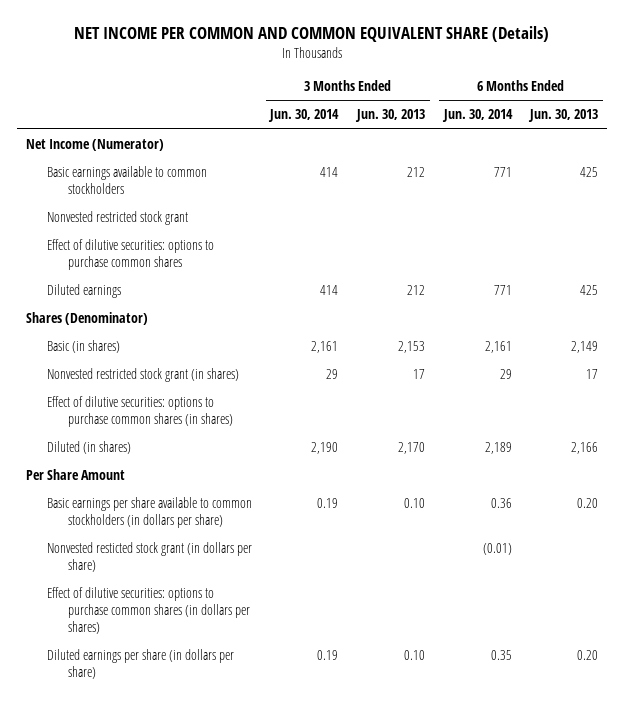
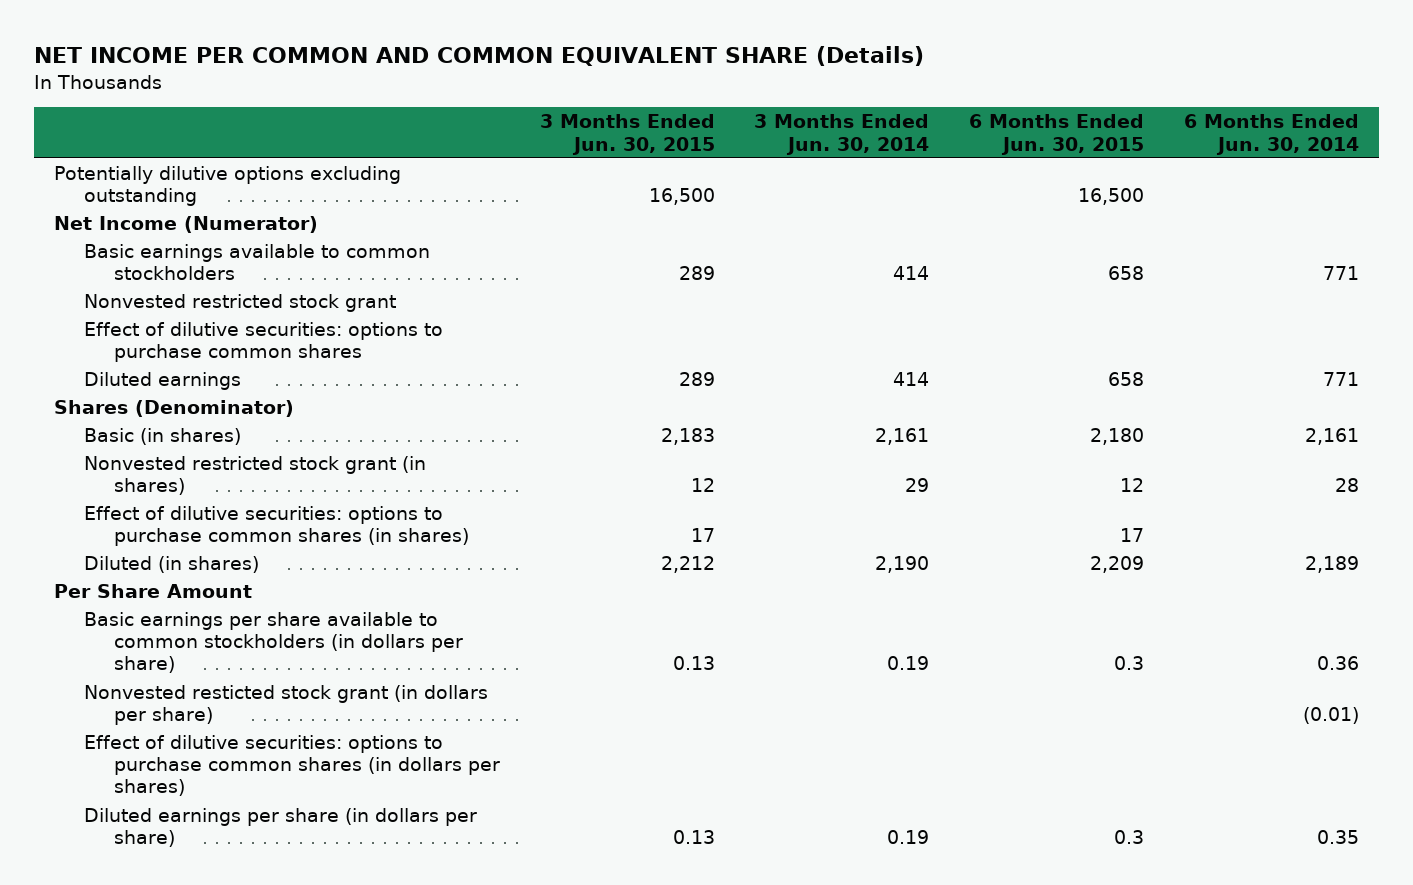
- | 3 Months Ended Jun. 30, 2014 | 3 Months Ended Jun. 30, 2013 | 6 Months Ended Jun. 30, 2014 | 6 Months Ended Jun. 30, 2013
+ | 3 Months Ended Jun. 30, 2015 | 3 Months Ended Jun. 30, 2014 | 6 Months Ended Jun. 30, 2015 | 6 Months Ended Jun. 30, 2014
+ Potentially dilutive options excluding outstanding | 16,500 | | 16,500 |
- Nonvested restricted stock grant (in shares) | 29 | 17 | 29 | 17
+ Nonvested restricted stock grant (in shares) | 12 | 29 | 12 | 28

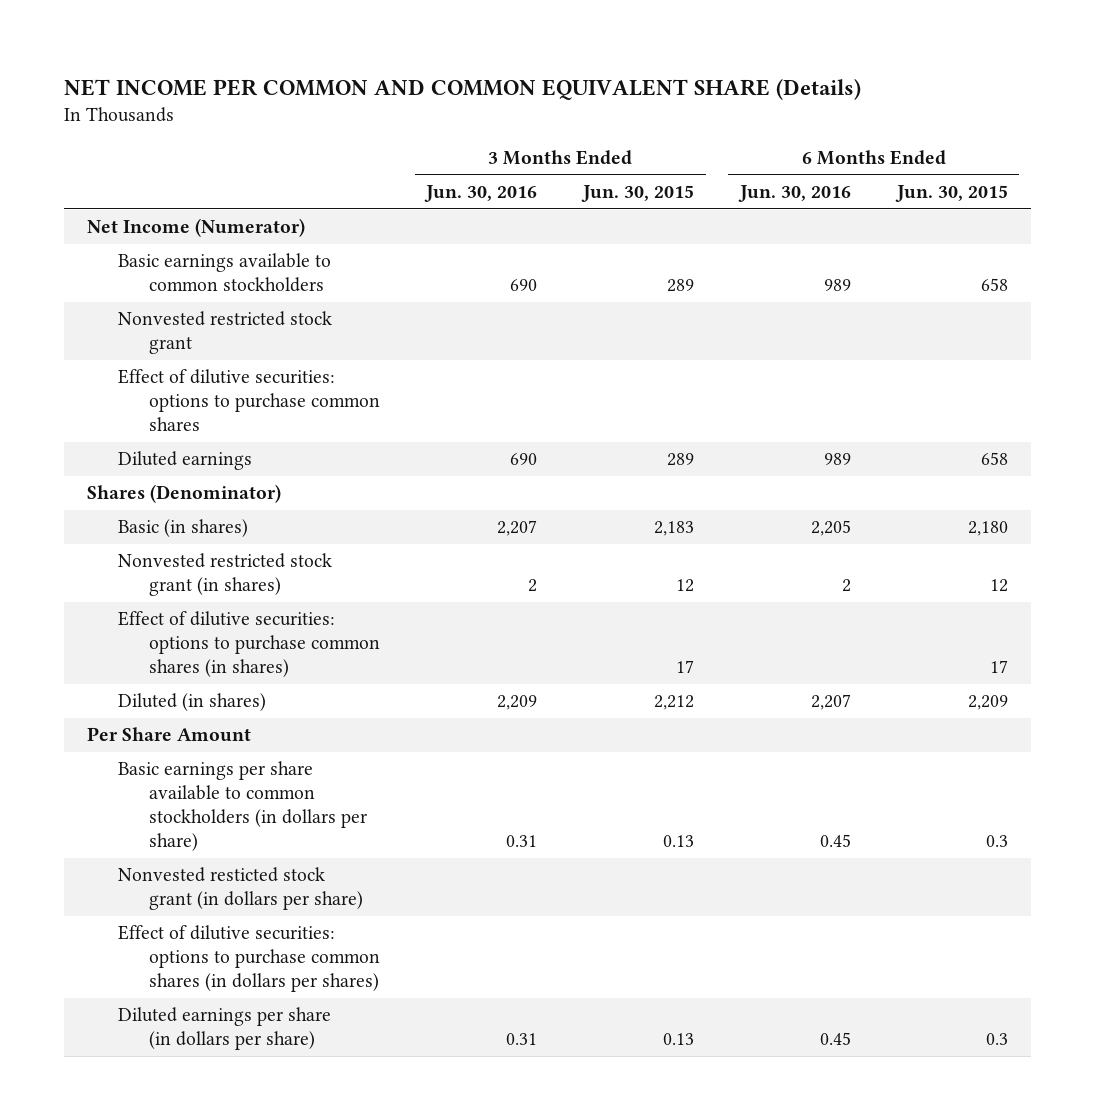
- | 3 Months Ended Jun. 30, 2015 | 3 Months Ended Jun. 30, 2014 | 6 Months Ended Jun. 30, 2015 | 6 Months Ended Jun. 30, 2014
+ | 3 Months Ended Jun. 30, 2016 | 3 Months Ended Jun. 30, 2015 | 6 Months Ended Jun. 30, 2016 | 6 Months Ended Jun. 30, 2015
- Potentially dilutive options excluding outstanding | 16,500 | | 16,500 |

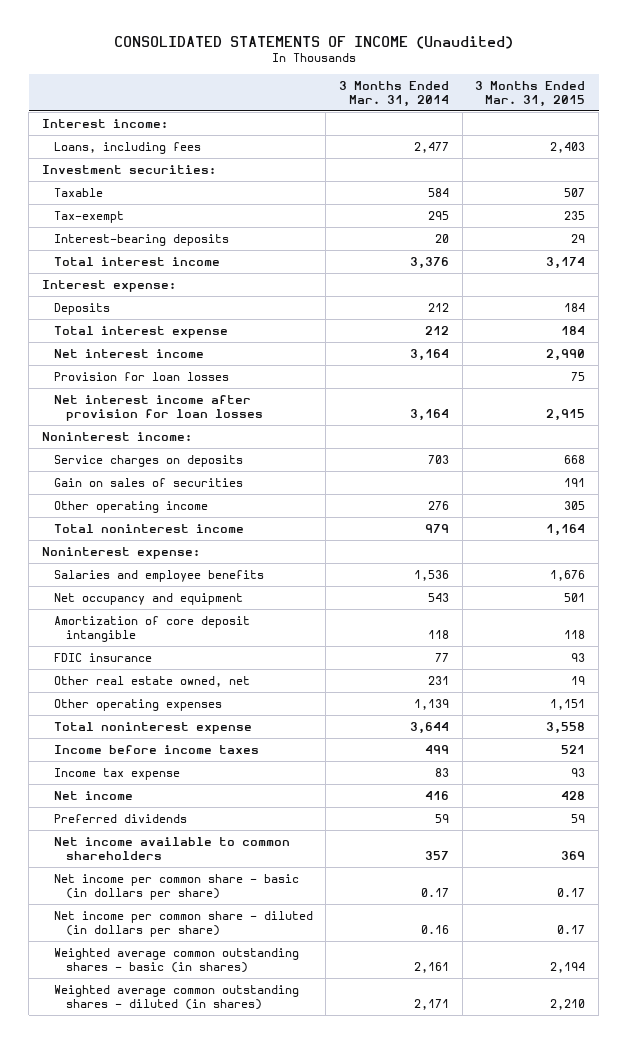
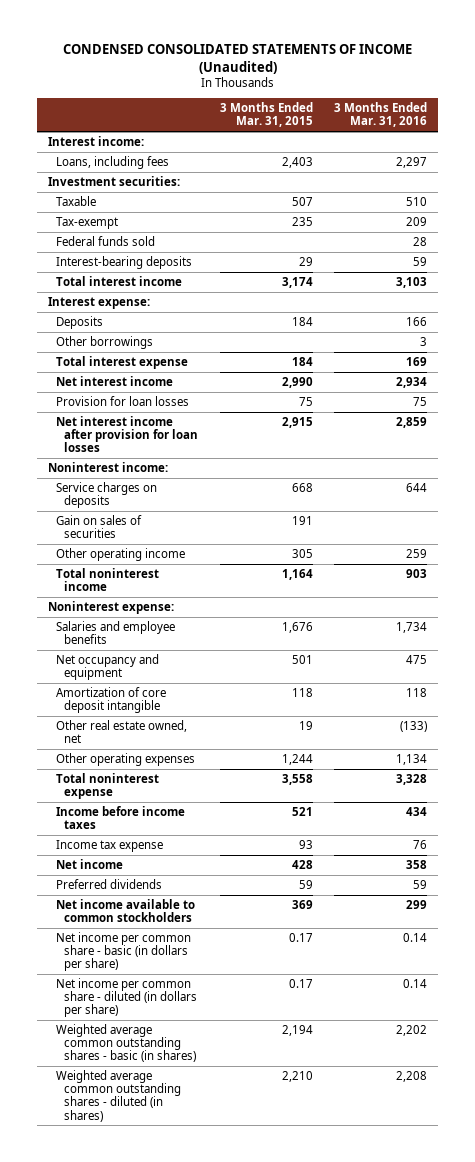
- CONSOLIDATED STATEMENTS OF INCOME (Unaudited)
+ CONDENSED CONSOLIDATED STATEMENTS OF INCOME (Unaudited)
- | 3 Months Ended Mar. 31, 2014 | 3 Months Ended Mar. 31, 2015
+ | 3 Months Ended Mar. 31, 2015 | 3 Months Ended Mar. 31, 2016
+ Federal funds sold | | 28
+ Other borrowings | | 3
- FDIC insurance | 77 | 93
- Other operating expenses | 1,139 | 1,151
+ Other operating expenses | 1,244 | 1,134
- Net income available to common shareholders | 357 | 369
+ Net income available to common stockholders | 369 | 299

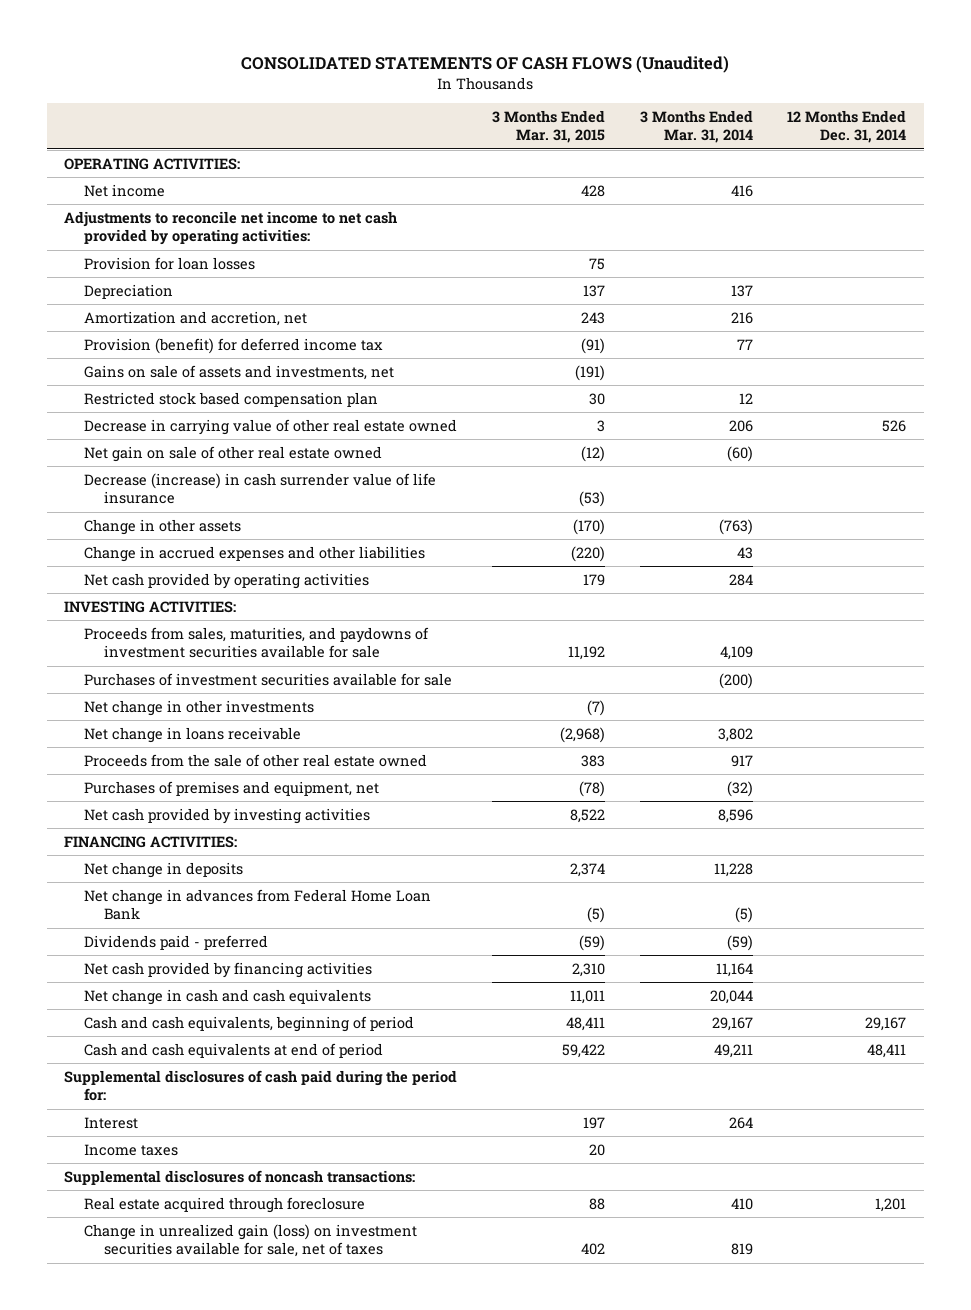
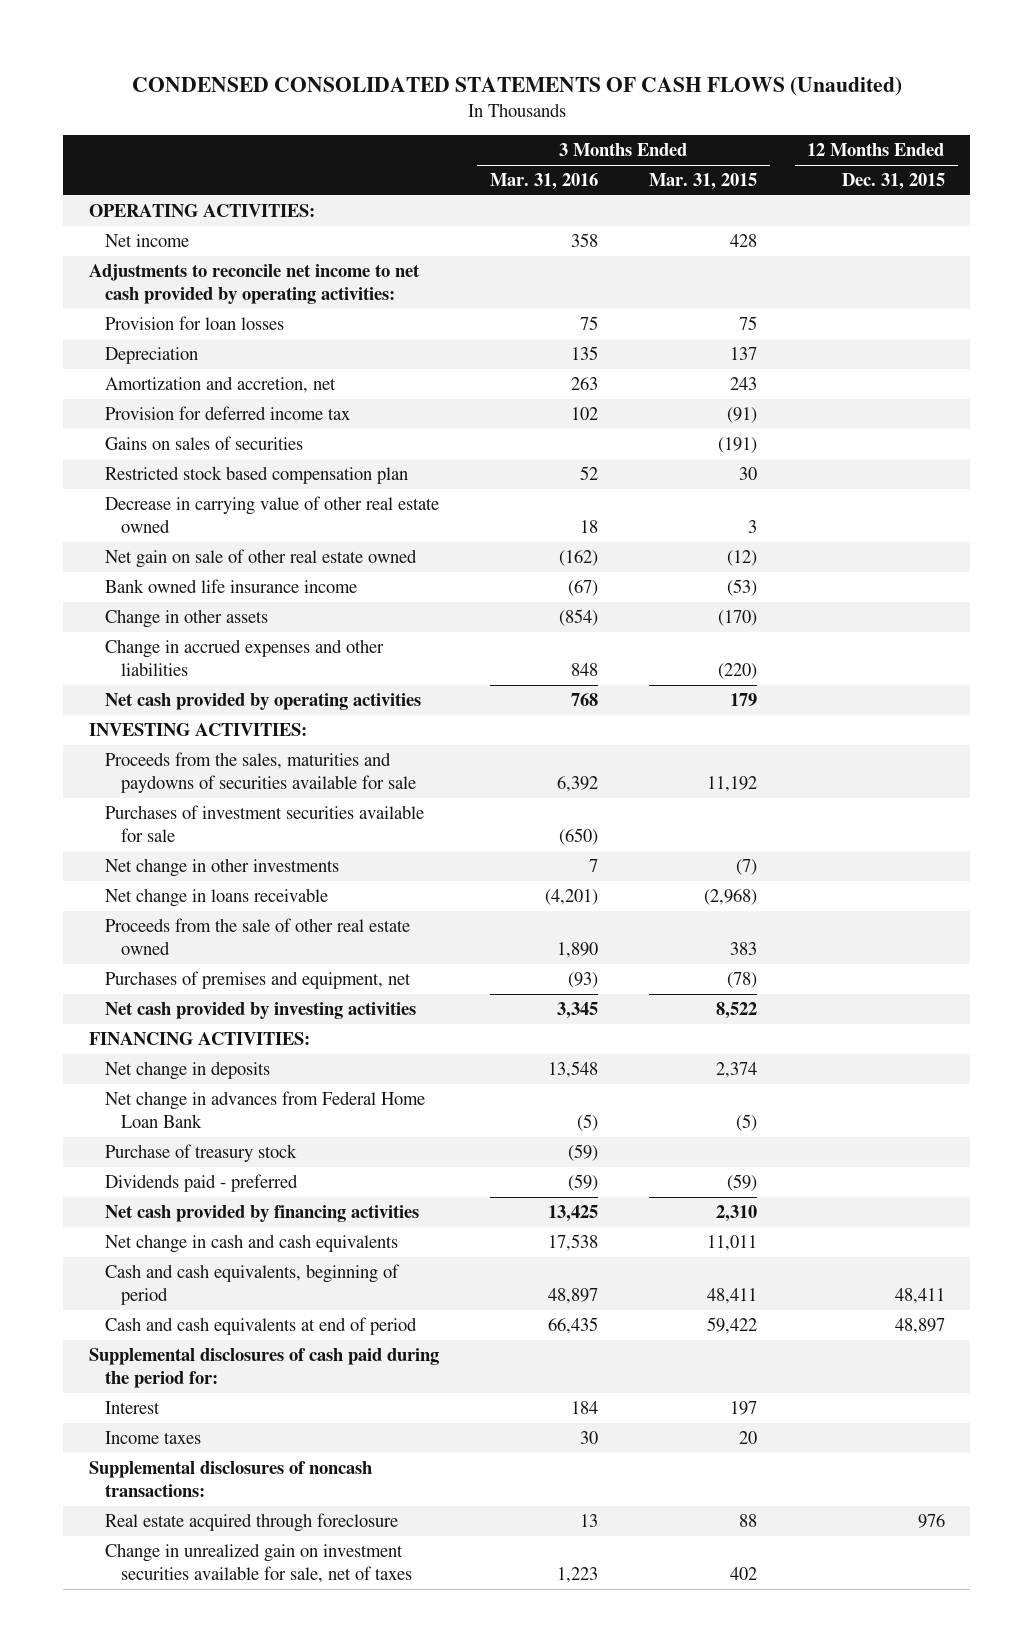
- CONSOLIDATED STATEMENTS OF CASH FLOWS (Unaudited)
+ CONDENSED CONSOLIDATED STATEMENTS OF CASH FLOWS (Unaudited)
- | 3 Months Ended Mar. 31, 2015 | 3 Months Ended Mar. 31, 2014 | 12 Months Ended Dec. 31, 2014
+ | 3 Months Ended Mar. 31, 2016 | 3 Months Ended Mar. 31, 2015 | 12 Months Ended Dec. 31, 2015
- Provision (benefit) for deferred income tax | (91) | 77 |
- Gains on sale of assets and investments, net | (191) | |
+ Provision for deferred income tax | 102 | (91) |
+ Gains on sales of securities | | (191) |
- Decrease (increase) in cash surrender value of life insurance | (53) | |
+ Bank owned life insurance income | (67) | (53) |
- Proceeds from sales, maturities, and paydowns of investment securities available for sale | 11,192 | 4,109 |
+ Proceeds from the sales, maturities and paydowns of securities available for sale | 6,392 | 11,192 |
+ Purchase of treasury stock | (59) | |
- Change in unrealized gain (loss) on investment securities available for sale, net of taxes | 402 | 819 |
+ Change in unrealized gain on investment securities available for sale, net of taxes | 1,223 | 402 |

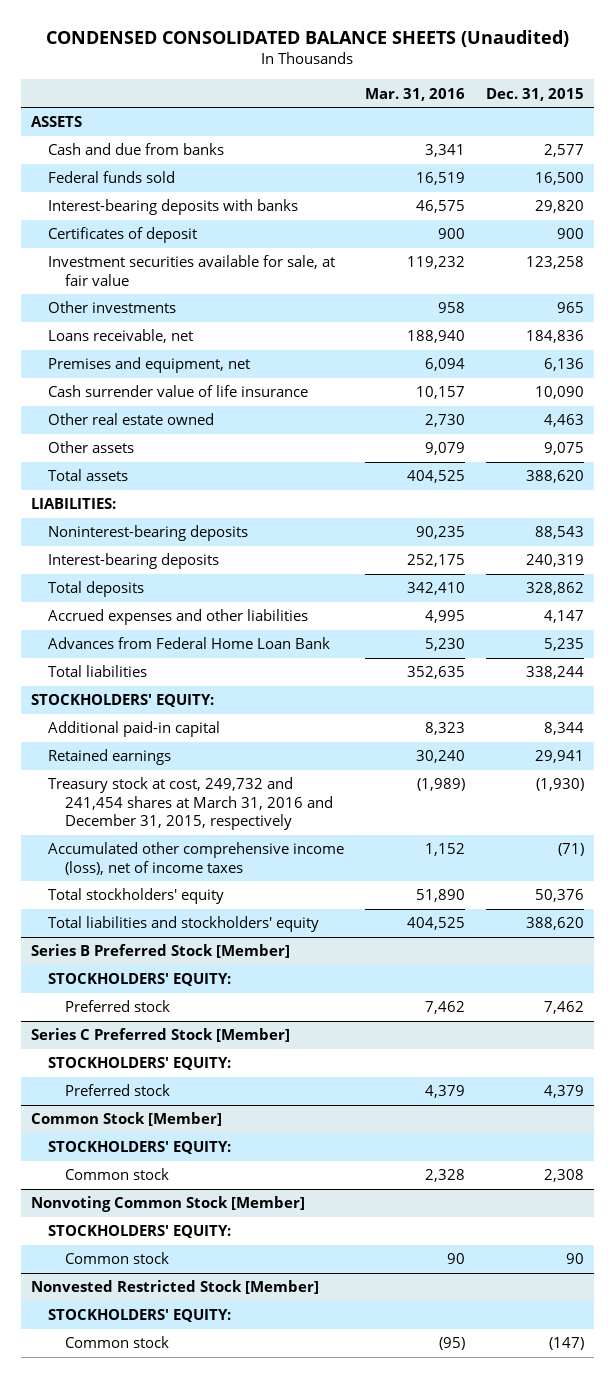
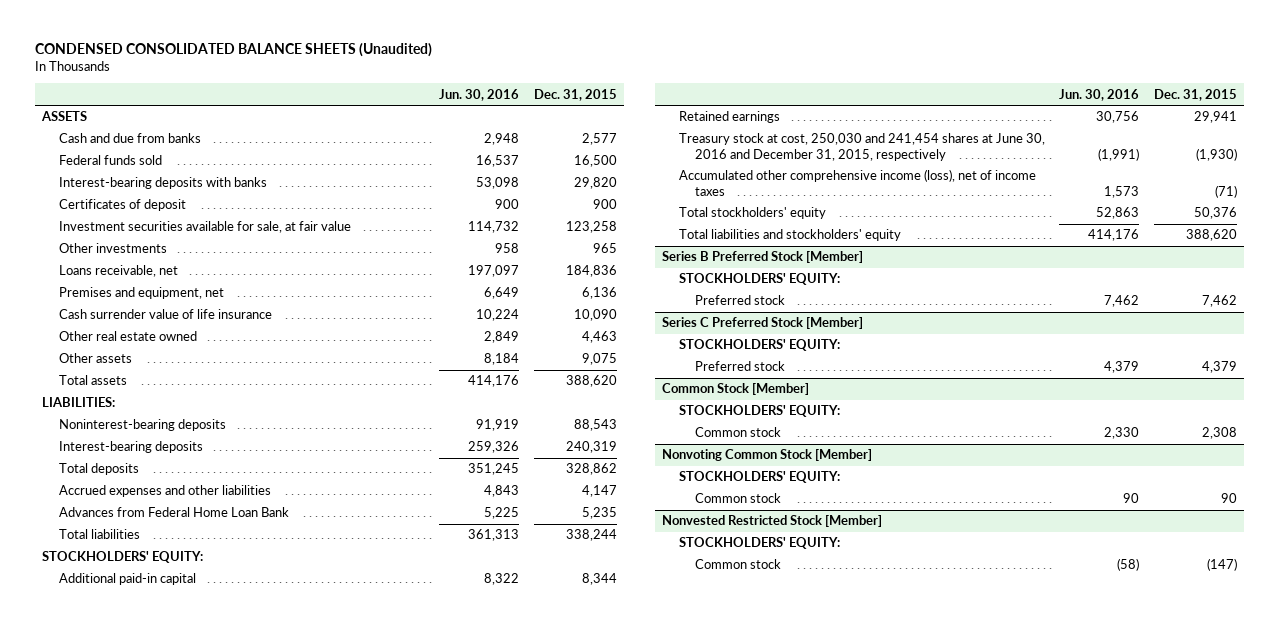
- | Mar. 31, 2016 | Dec. 31, 2015
+ | Jun. 30, 2016 | Dec. 31, 2015
- Treasury stock at cost, 249,732 and 241,454 shares at March 31, 2016 and December 31, 2015, respectively | (1,989) | (1,930)
+ Treasury stock at cost, 250,030 and 241,454 shares at June 30, 2016 and December 31, 2015, respectively | (1,991) | (1,930)

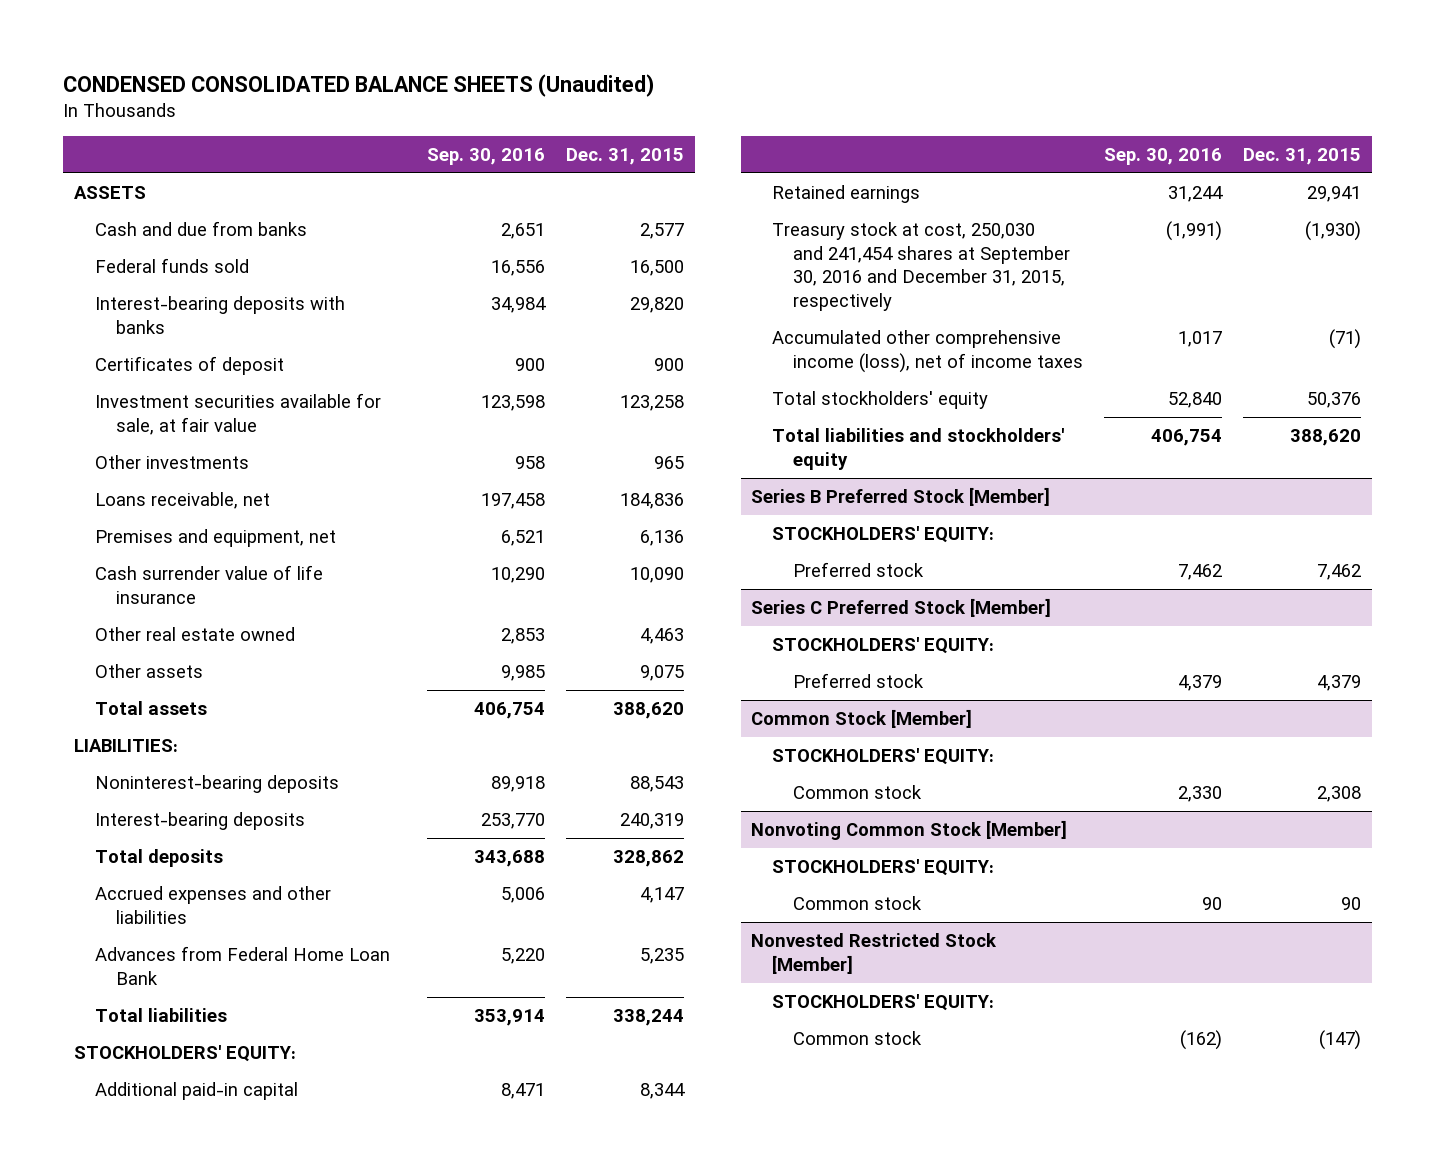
- | Jun. 30, 2016 | Dec. 31, 2015
+ | Sep. 30, 2016 | Dec. 31, 2015
- Treasury stock at cost, 250,030 and 241,454 shares at June 30, 2016 and December 31, 2015, respectively | (1,991) | (1,930)
+ Treasury stock at cost, 250,030 and 241,454 shares at September 30, 2016 and December 31, 2015, respectively | (1,991) | (1,930)

